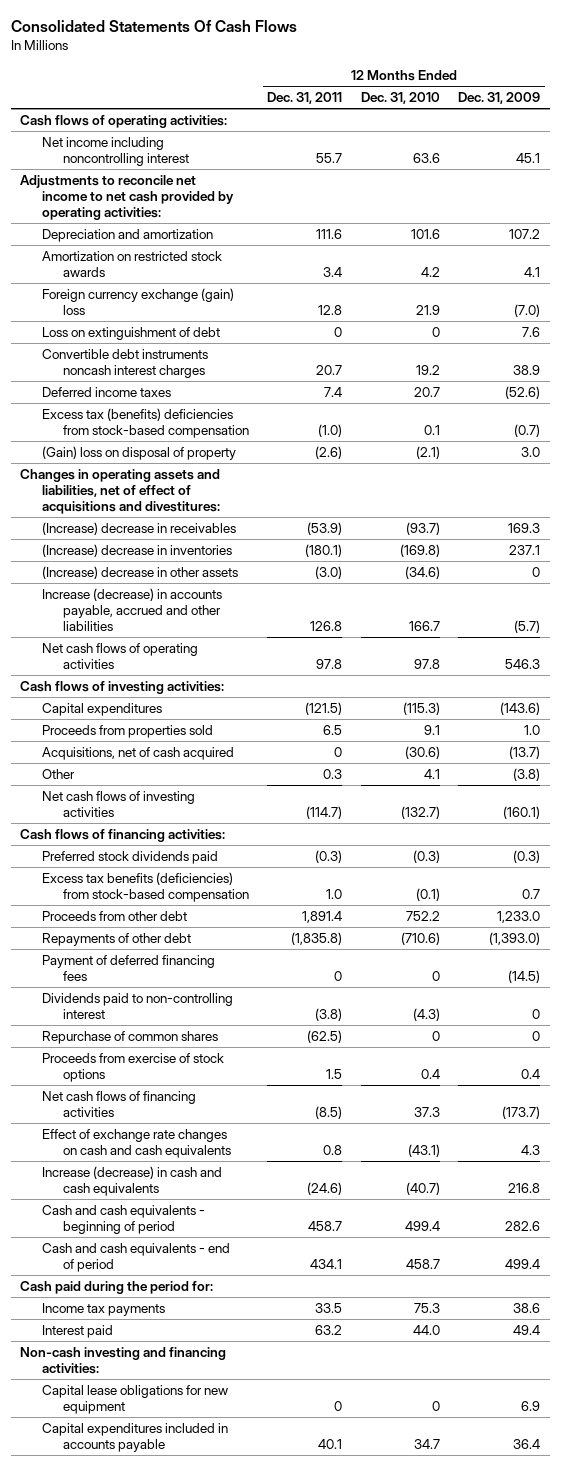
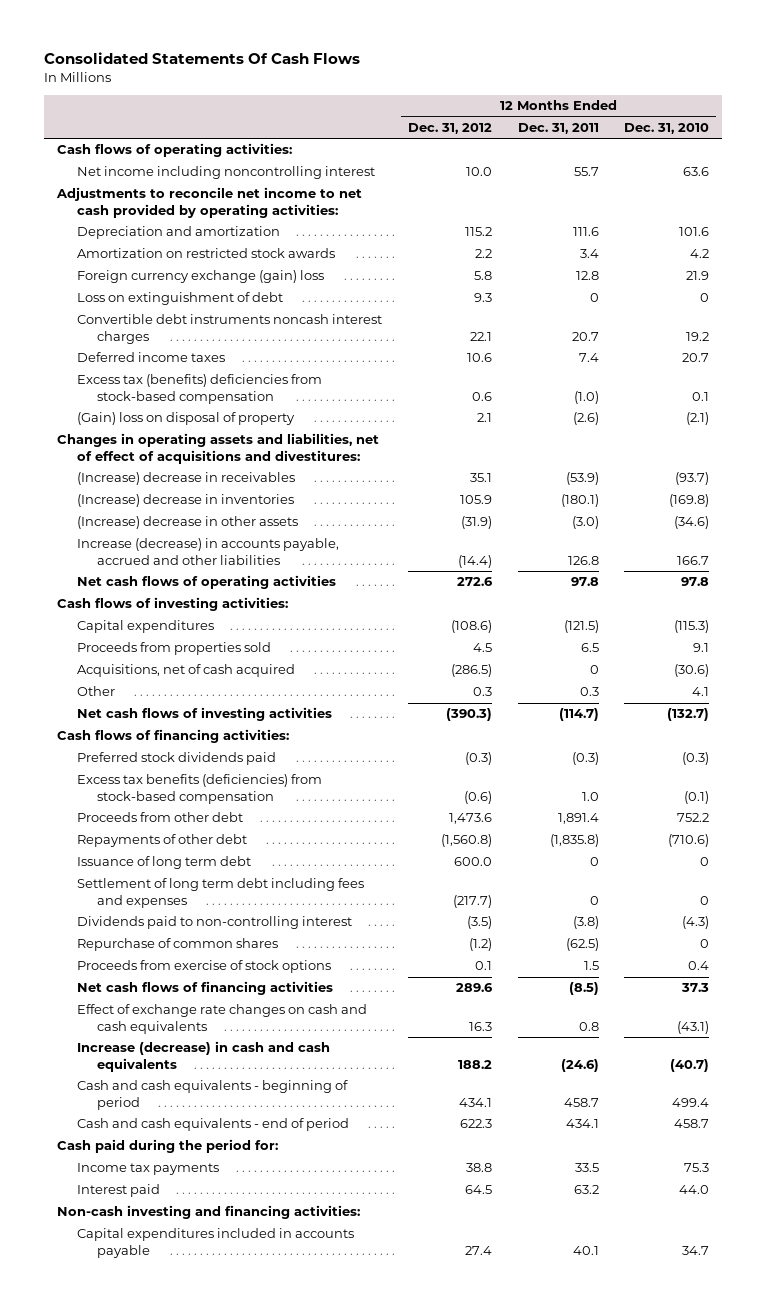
- | 12 Months Ended Dec. 31, 2011 | 12 Months Ended Dec. 31, 2010 | 12 Months Ended Dec. 31, 2009
+ | 12 Months Ended Dec. 31, 2012 | 12 Months Ended Dec. 31, 2011 | 12 Months Ended Dec. 31, 2010
- Payment of deferred financing fees | 0 | 0 | (14.5)
+ Issuance of long term debt | 600.0 | 0 | 0
+ Settlement of long term debt including fees and expenses | (217.7) | 0 | 0
- Capital lease obligations for new equipment | 0 | 0 | 6.9

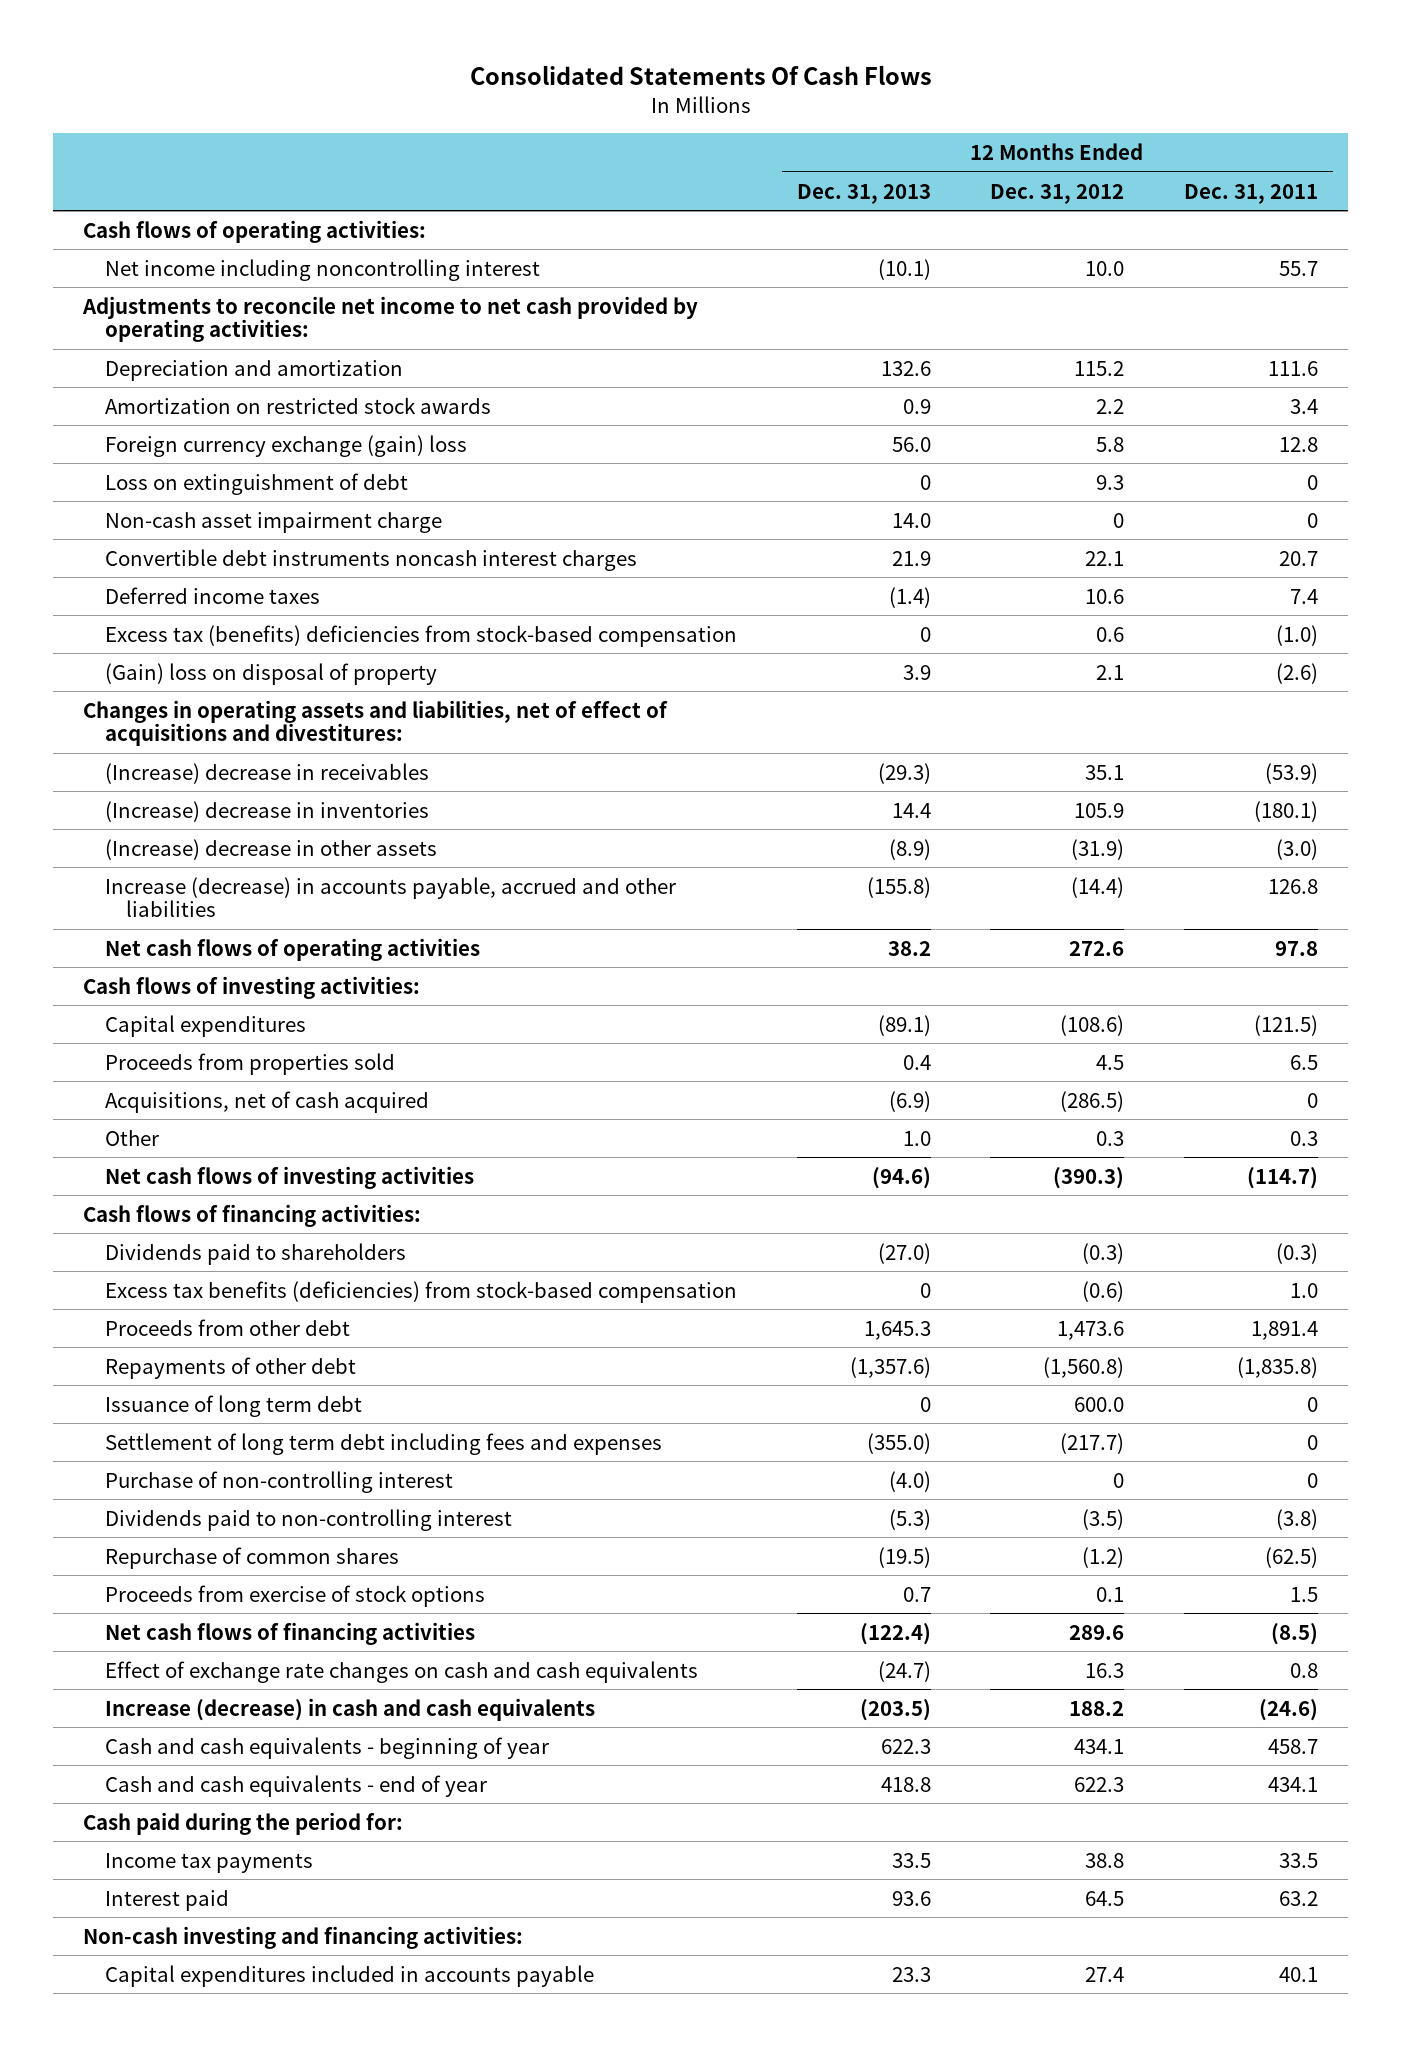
- | 12 Months Ended Dec. 31, 2012 | 12 Months Ended Dec. 31, 2011 | 12 Months Ended Dec. 31, 2010
+ | 12 Months Ended Dec. 31, 2013 | 12 Months Ended Dec. 31, 2012 | 12 Months Ended Dec. 31, 2011
+ Non-cash asset impairment charge | 14.0 | 0 | 0
- Preferred stock dividends paid | (0.3) | (0.3) | (0.3)
+ Dividends paid to shareholders | (27.0) | (0.3) | (0.3)
+ Purchase of non-controlling interest | (4.0) | 0 | 0
- Cash and cash equivalents - beginning of period | 434.1 | 458.7 | 499.4
- Cash and cash equivalents - end of period | 622.3 | 434.1 | 458.7
+ Cash and cash equivalents - beginning of year | 622.3 | 434.1 | 458.7
+ Cash and cash equivalents - end of year | 418.8 | 622.3 | 434.1

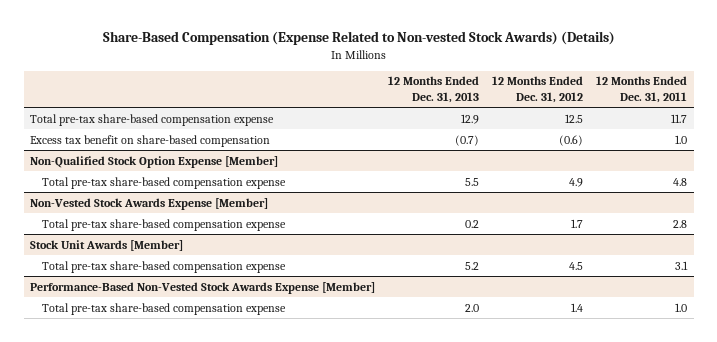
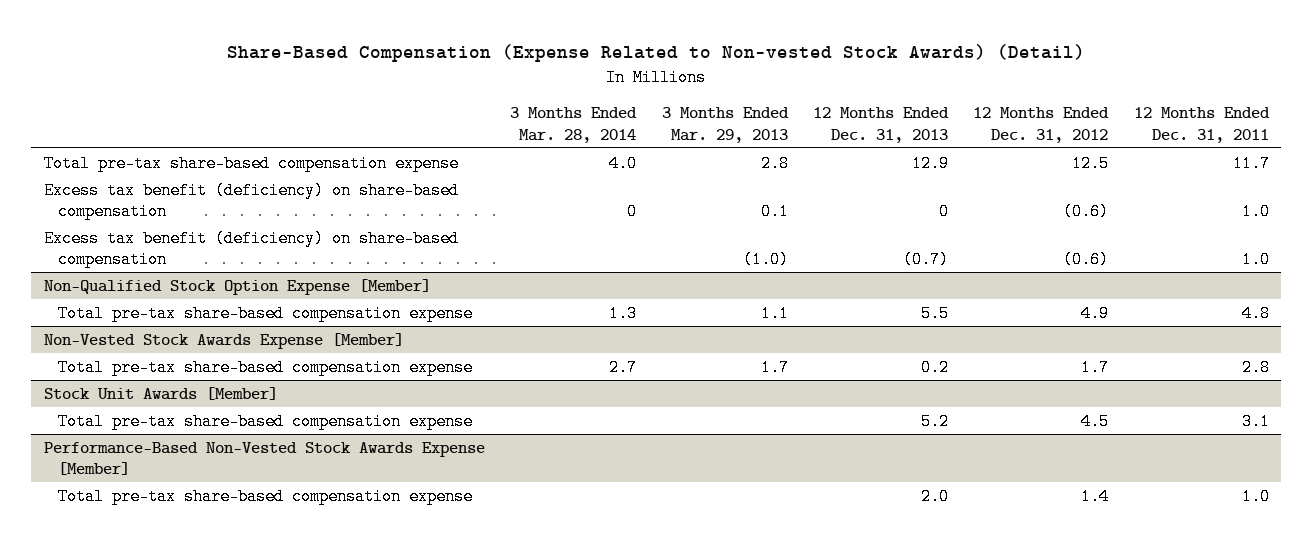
- Share-Based Compensation (Expense Related to Non-vested Stock Awards) (Details)
+ Share-Based Compensation (Expense Related to Non-vested Stock Awards) (Detail)
- | 12 Months Ended Dec. 31, 2013 | 12 Months Ended Dec. 31, 2012 | 12 Months Ended Dec. 31, 2011
+ | 3 Months Ended Mar. 28, 2014 | 3 Months Ended Mar. 29, 2013 | 12 Months Ended Dec. 31, 2013 | 12 Months Ended Dec. 31, 2012 | 12 Months Ended Dec. 31, 2011
- Excess tax benefit on share-based compensation | (0.7) | (0.6) | 1.0
+ Excess tax benefit (deficiency) on share-based compensation | 0 | 0.1 | 0 | (0.6) | 1.0
+ Excess tax benefit (deficiency) on share-based compensation | | (1.0) | (0.7) | (0.6) | 1.0

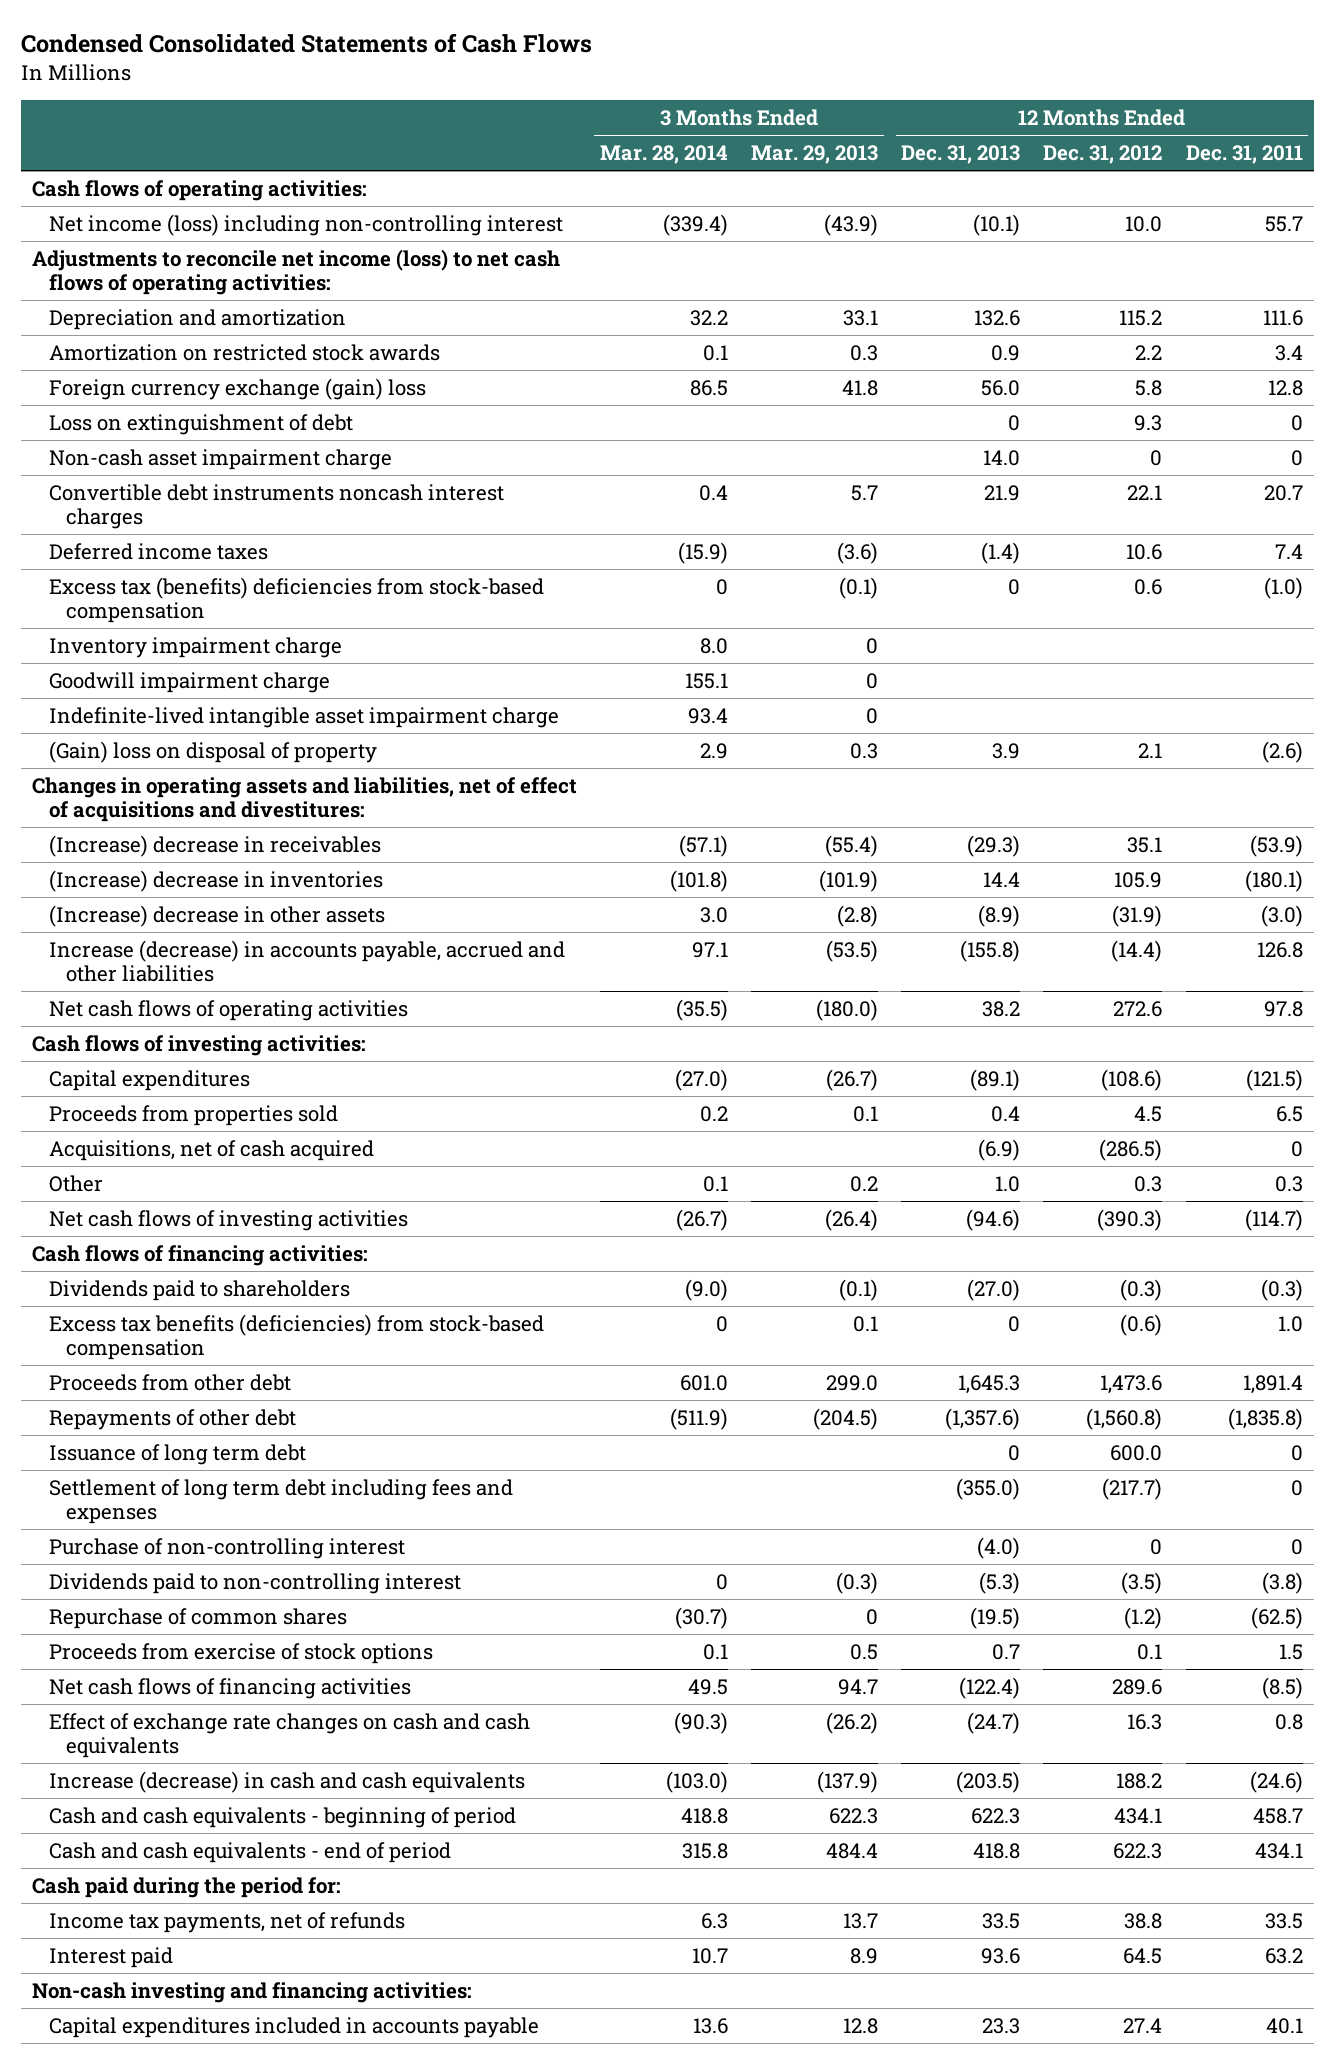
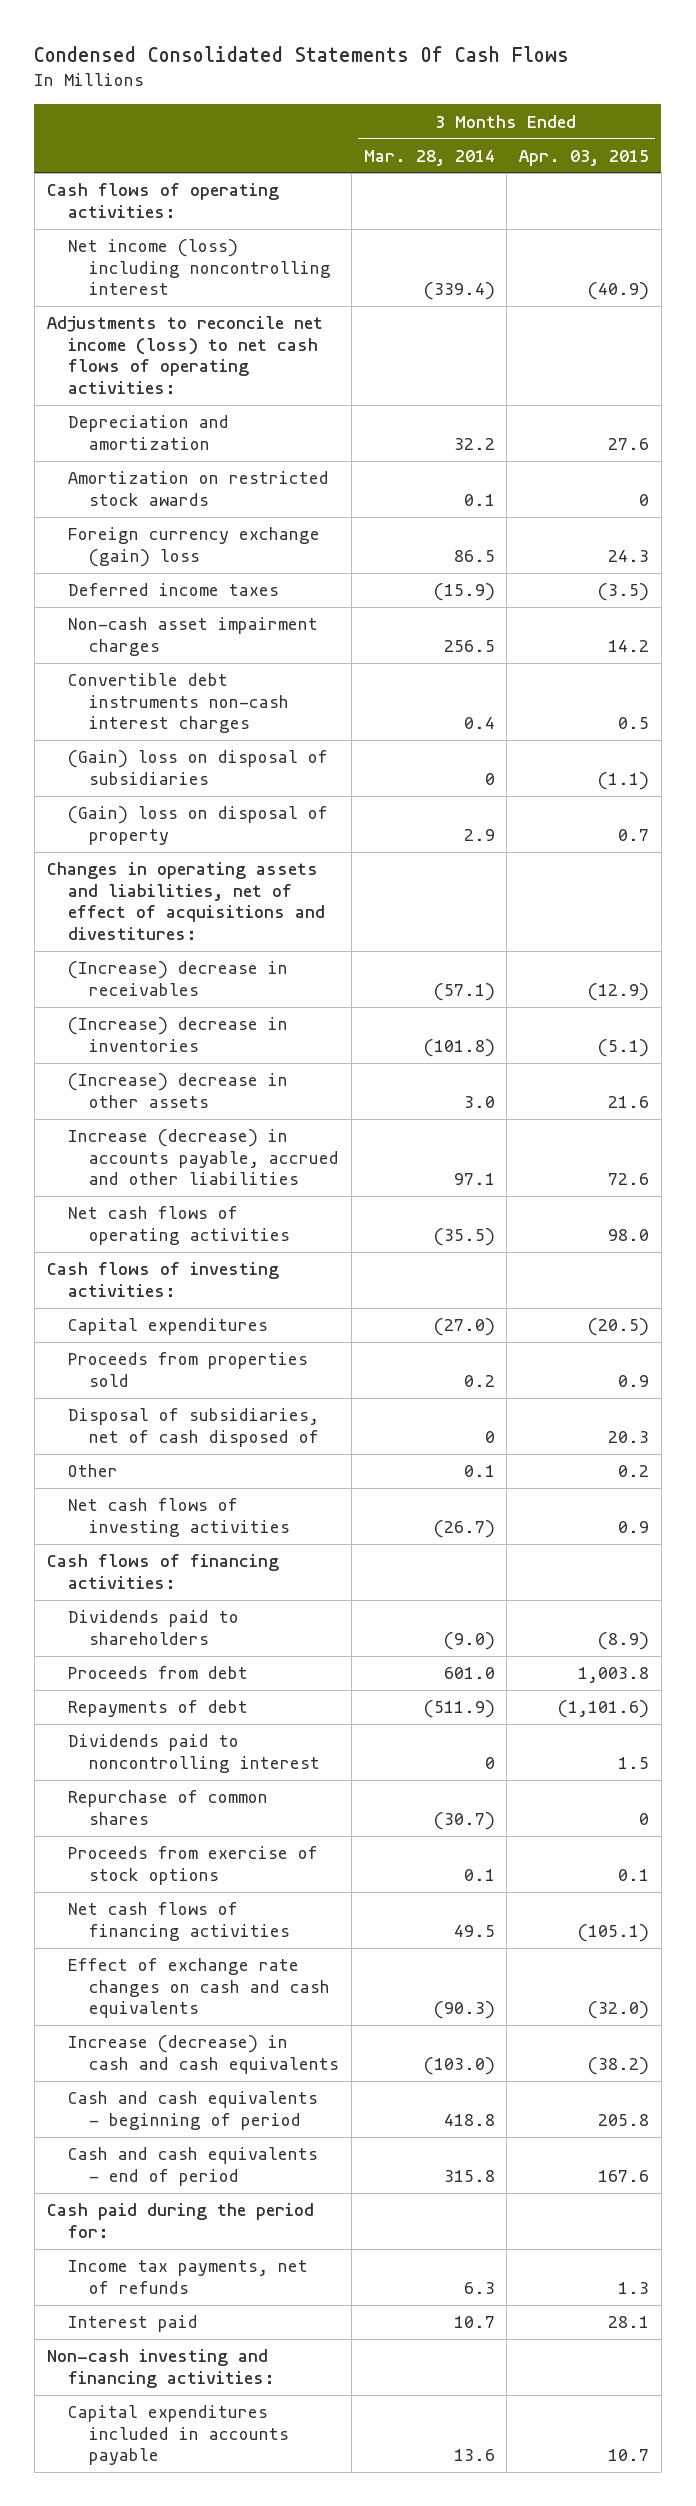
- Condensed Consolidated Statements of Cash Flows
+ Condensed Consolidated Statements Of Cash Flows
- | 3 Months Ended Mar. 28, 2014 | 3 Months Ended Mar. 29, 2013 | 12 Months Ended Dec. 31, 2013 | 12 Months Ended Dec. 31, 2012 | 12 Months Ended Dec. 31, 2011
+ | 3 Months Ended Mar. 28, 2014 | 3 Months Ended Apr. 03, 2015
- Net income (loss) including non-controlling interest | (339.4) | (43.9) | (10.1) | 10.0 | 55.7
+ Net income (loss) including noncontrolling interest | (339.4) | (40.9)
- Loss on extinguishment of debt | | | 0 | 9.3 | 0
- Non-cash asset impairment charge | | | 14.0 | 0 | 0
- Convertible debt instruments noncash interest charges | 0.4 | 5.7 | 21.9 | 22.1 | 20.7
- Excess tax (benefits) deficiencies from stock-based compensation | 0 | (0.1) | 0 | 0.6 | (1.0)
- Inventory impairment charge | 8.0 | 0 | | |
- Goodwill impairment charge | 155.1 | 0 | | |
- Indefinite-lived intangible asset impairment charge | 93.4 | 0 | | |
+ Non-cash asset impairment charges | 256.5 | 14.2
+ Convertible debt instruments non-cash interest charges | 0.4 | 0.5
+ (Gain) loss on disposal of subsidiaries | 0 | (1.1)
- Acquisitions, net of cash acquired | | | (6.9) | (286.5) | 0
+ Disposal of subsidiaries, net of cash disposed of | 0 | 20.3
- Excess tax benefits (deficiencies) from stock-based compensation | 0 | 0.1 | 0 | (0.6) | 1.0
- Proceeds from other debt | 601.0 | 299.0 | 1,645.3 | 1,473.6 | 1,891.4
- Repayments of other debt | (511.9) | (204.5) | (1,357.6) | (1,560.8) | (1,835.8)
- Issuance of long term debt | | | 0 | 600.0 | 0
- Settlement of long term debt including fees and expenses | | | (355.0) | (217.7) | 0
- Purchase of non-controlling interest | | | (4.0) | 0 | 0
- Dividends paid to non-controlling interest | 0 | (0.3) | (5.3) | (3.5) | (3.8)
+ Proceeds from debt | 601.0 | 1,003.8
+ Repayments of debt | (511.9) | (1,101.6)
+ Dividends paid to noncontrolling interest | 0 | 1.5

